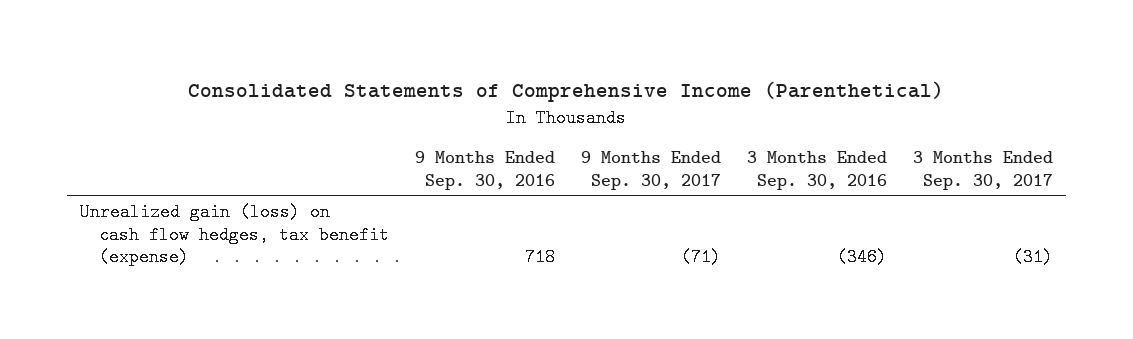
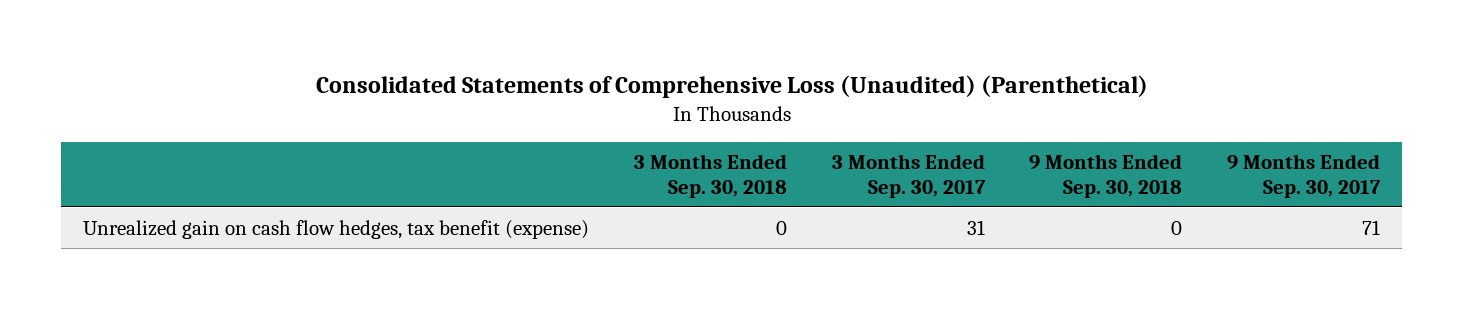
- Consolidated Statements of Comprehensive Income (Parenthetical)
+ Consolidated Statements of Comprehensive Loss (Unaudited) (Parenthetical)
- | 9 Months Ended Sep. 30, 2016 | 9 Months Ended Sep. 30, 2017 | 3 Months Ended Sep. 30, 2016 | 3 Months Ended Sep. 30, 2017
+ | 3 Months Ended Sep. 30, 2018 | 3 Months Ended Sep. 30, 2017 | 9 Months Ended Sep. 30, 2018 | 9 Months Ended Sep. 30, 2017
- Unrealized gain (loss) on cash flow hedges, tax benefit (expense) | 718 | (71) | (346) | (31)
+ Unrealized gain on cash flow hedges, tax benefit (expense) | 0 | 31 | 0 | 71

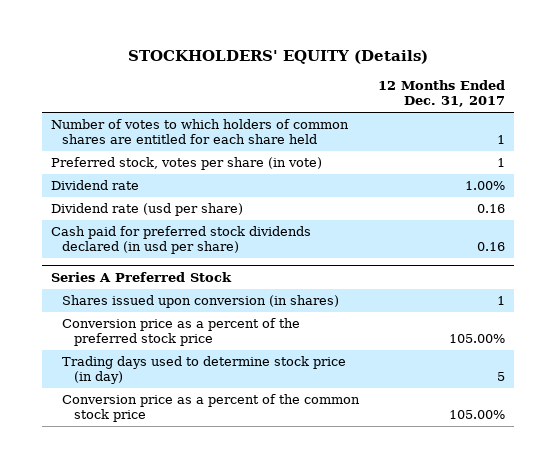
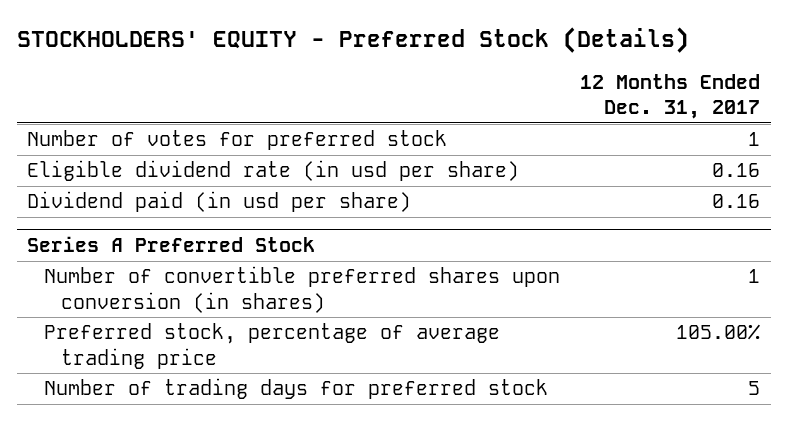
- STOCKHOLDERS' EQUITY (Details)
+ STOCKHOLDERS' EQUITY - Preferred Stock (Details)
- Number of votes to which holders of common shares are entitled for each share held | 1
- Preferred stock, votes per share (in vote) | 1
- Dividend rate | 1.00%
- Dividend rate (usd per share) | 0.16
- Cash paid for preferred stock dividends declared (in usd per share) | 0.16
+ Number of votes for preferred stock | 1
+ Eligible dividend rate (in usd per share) | 0.16
+ Dividend paid (in usd per share) | 0.16
@ Series A Preferred Stock
- Shares issued upon conversion (in shares) | 1
- Conversion price as a percent of the preferred stock price | 105.00%
- Trading days used to determine stock price (in day) | 5
- Conversion price as a percent of the common stock price | 105.00%
+ Number of convertible preferred shares upon conversion (in shares) | 1
+ Preferred stock, percentage of average trading price | 105.00%
+ Number of trading days for preferred stock | 5

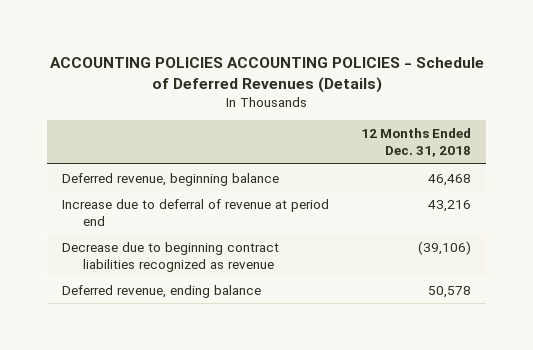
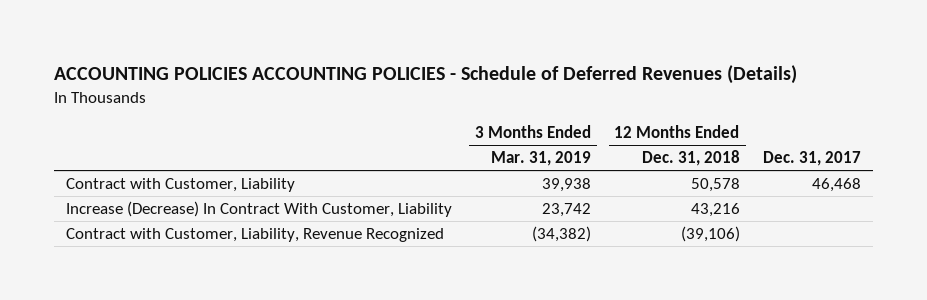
- | 12 Months Ended Dec. 31, 2018
+ | 3 Months Ended Mar. 31, 2019 | 12 Months Ended Dec. 31, 2018 | Dec. 31, 2017
- Deferred revenue, beginning balance | 46,468
- Increase due to deferral of revenue at period end | 43,216
- Decrease due to beginning contract liabilities recognized as revenue | (39,106)
- Deferred revenue, ending balance | 50,578
+ Contract with Customer, Liability | 39,938 | 50,578 | 46,468
+ Increase (Decrease) In Contract With Customer, Liability | 23,742 | 43,216 |
+ Contract with Customer, Liability, Revenue Recognized | (34,382) | (39,106) |

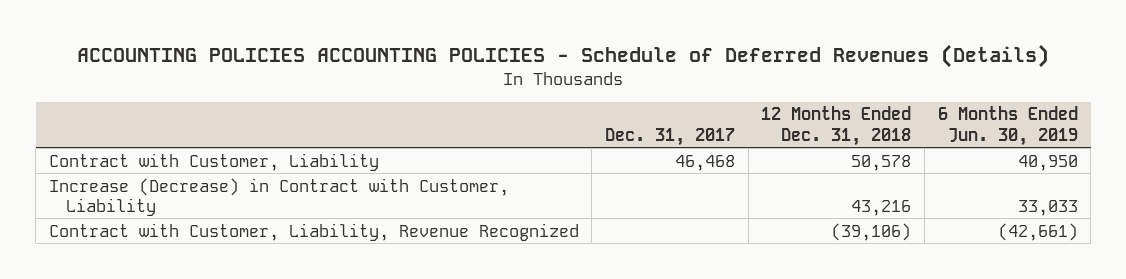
- | 3 Months Ended Mar. 31, 2019 | 12 Months Ended Dec. 31, 2018 | Dec. 31, 2017
+ | Dec. 31, 2017 | 12 Months Ended Dec. 31, 2018 | 6 Months Ended Jun. 30, 2019
- Increase (Decrease) In Contract With Customer, Liability | 23,742 | 43,216 |
+ Increase (Decrease) in Contract with Customer, Liability | | 43,216 | 33,033

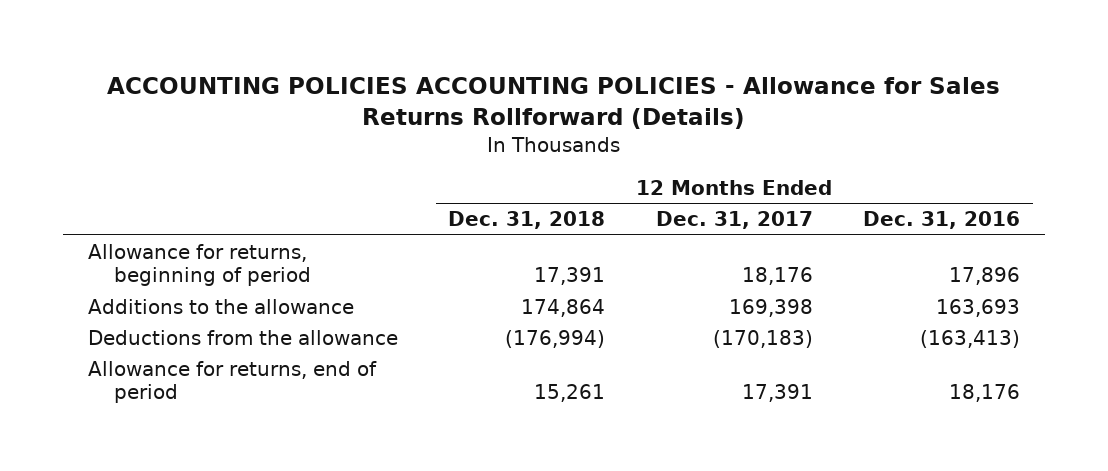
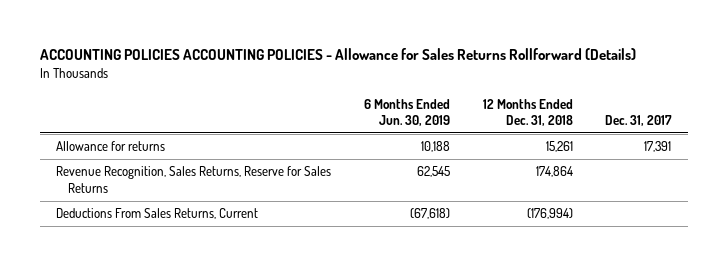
- | 12 Months Ended Dec. 31, 2018 | 12 Months Ended Dec. 31, 2017 | 12 Months Ended Dec. 31, 2016
+ | 6 Months Ended Jun. 30, 2019 | 12 Months Ended Dec. 31, 2018 | Dec. 31, 2017
- Allowance for returns, beginning of period | 17,391 | 18,176 | 17,896
- Additions to the allowance | 174,864 | 169,398 | 163,693
- Deductions from the allowance | (176,994) | (170,183) | (163,413)
- Allowance for returns, end of period | 15,261 | 17,391 | 18,176
+ Allowance for returns | 10,188 | 15,261 | 17,391
+ Revenue Recognition, Sales Returns, Reserve for Sales Returns | 62,545 | 174,864 |
+ Deductions From Sales Returns, Current | (67,618) | (176,994) |

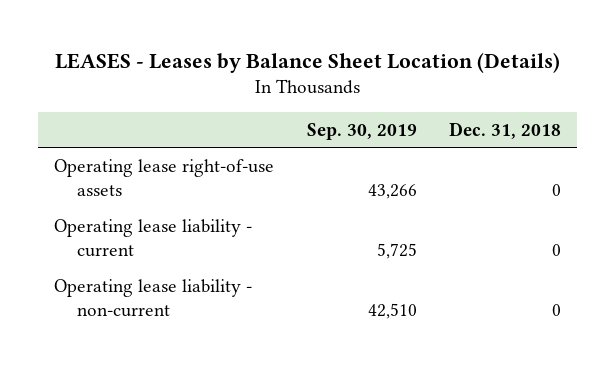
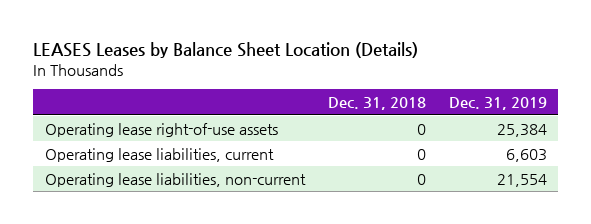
- LEASES - Leases by Balance Sheet Location (Details)
+ LEASES Leases by Balance Sheet Location (Details)
- | Sep. 30, 2019 | Dec. 31, 2018
+ | Dec. 31, 2018 | Dec. 31, 2019
- Operating lease liability - current | 5,725 | 0
- Operating lease liability - non-current | 42,510 | 0
+ Operating lease liabilities, current | 0 | 6,603
+ Operating lease liabilities, non-current | 0 | 21,554

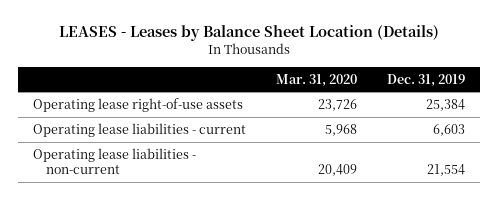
- LEASES Leases by Balance Sheet Location (Details)
+ LEASES - Leases by Balance Sheet Location (Details)
- | Dec. 31, 2018 | Dec. 31, 2019
+ | Mar. 31, 2020 | Dec. 31, 2019
- Operating lease liabilities, current | 0 | 6,603
- Operating lease liabilities, non-current | 0 | 21,554
+ Operating lease liabilities - current | 5,968 | 6,603
+ Operating lease liabilities - non-current | 20,409 | 21,554

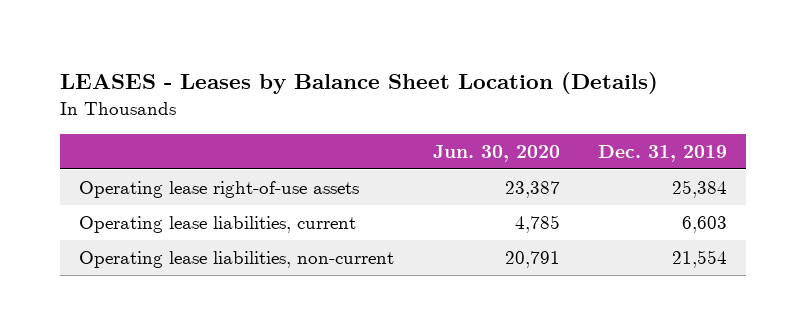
- | Mar. 31, 2020 | Dec. 31, 2019
+ | Jun. 30, 2020 | Dec. 31, 2019
- Operating lease liabilities - current | 5,968 | 6,603
- Operating lease liabilities - non-current | 20,409 | 21,554
+ Operating lease liabilities, current | 4,785 | 6,603
+ Operating lease liabilities, non-current | 20,791 | 21,554

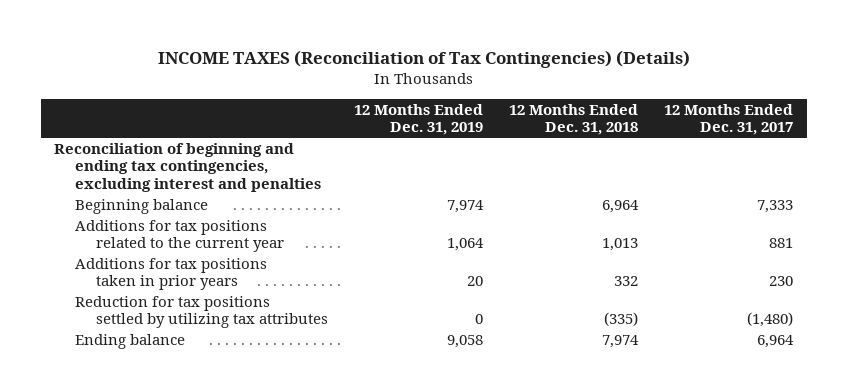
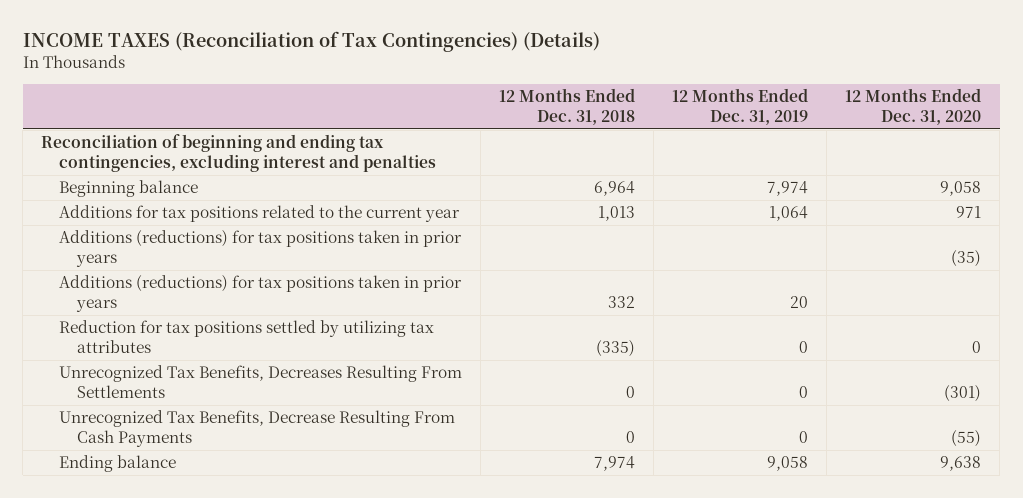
- | 12 Months Ended Dec. 31, 2019 | 12 Months Ended Dec. 31, 2018 | 12 Months Ended Dec. 31, 2017
+ | 12 Months Ended Dec. 31, 2018 | 12 Months Ended Dec. 31, 2019 | 12 Months Ended Dec. 31, 2020
- Additions for tax positions taken in prior years | 20 | 332 | 230
+ Additions (reductions) for tax positions taken in prior years | | | (35)
+ Additions (reductions) for tax positions taken in prior years | 332 | 20 |
+ Unrecognized Tax Benefits, Decreases Resulting From Settlements | 0 | 0 | (301)
+ Unrecognized Tax Benefits, Decrease Resulting From Cash Payments | 0 | 0 | (55)

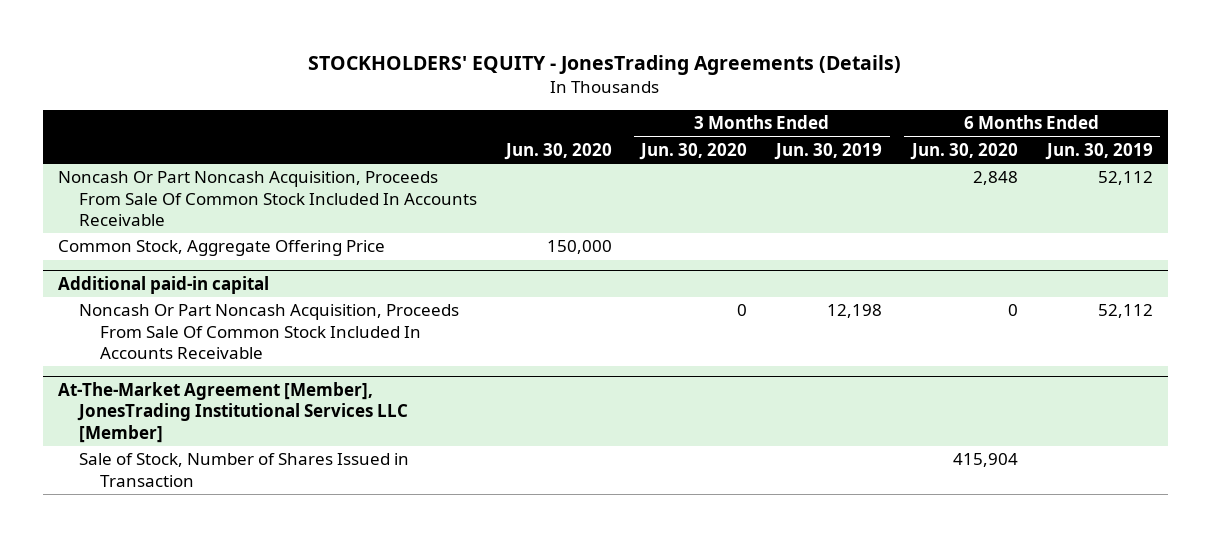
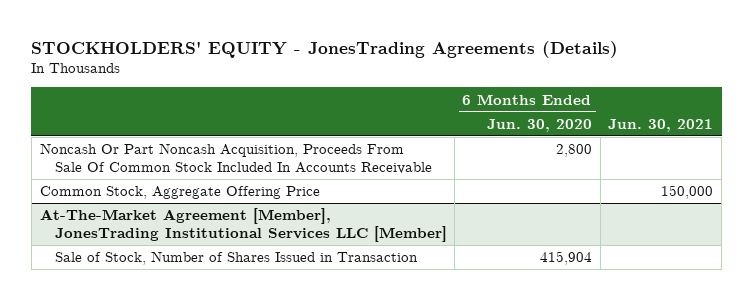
- | Jun. 30, 2020 | 3 Months Ended Jun. 30, 2020 | 3 Months Ended Jun. 30, 2019 | 6 Months Ended Jun. 30, 2020 | 6 Months Ended Jun. 30, 2019
+ | 6 Months Ended Jun. 30, 2020 | Jun. 30, 2021
- Noncash Or Part Noncash Acquisition, Proceeds From Sale Of Common Stock Included In Accounts Receivable | | | | 2,848 | 52,112
+ Noncash Or Part Noncash Acquisition, Proceeds From Sale Of Common Stock Included In Accounts Receivable | 2,800 |
- Additional paid-in capital
- Noncash Or Part Noncash Acquisition, Proceeds From Sale Of Common Stock Included In Accounts Receivable | | 0 | 12,198 | 0 | 52,112

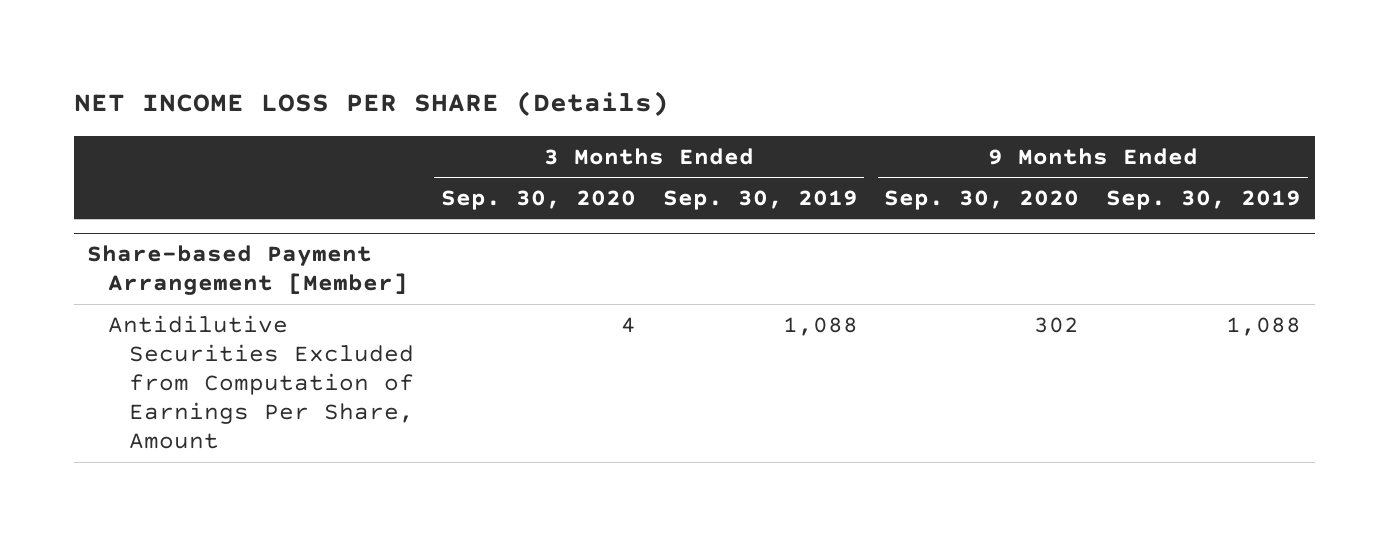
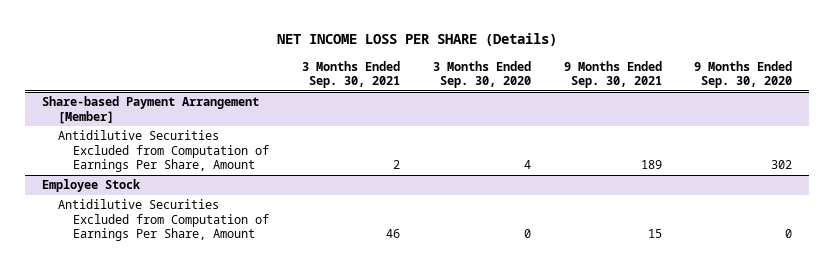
- | 3 Months Ended Sep. 30, 2020 | 3 Months Ended Sep. 30, 2019 | 9 Months Ended Sep. 30, 2020 | 9 Months Ended Sep. 30, 2019
+ | 3 Months Ended Sep. 30, 2021 | 3 Months Ended Sep. 30, 2020 | 9 Months Ended Sep. 30, 2021 | 9 Months Ended Sep. 30, 2020
+ Employee Stock
+ Antidilutive Securities Excluded from Computation of Earnings Per Share, Amount | 46 | 0 | 15 | 0

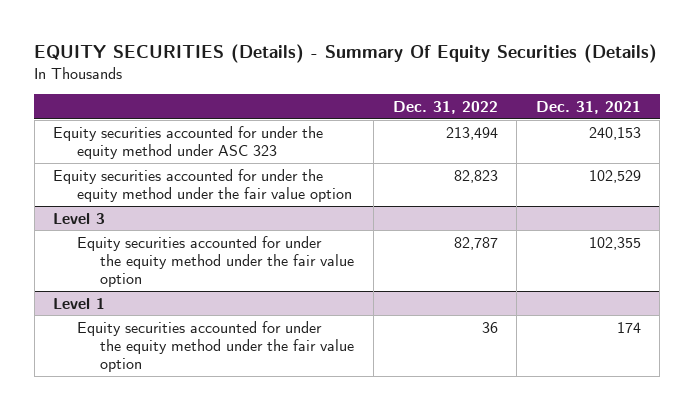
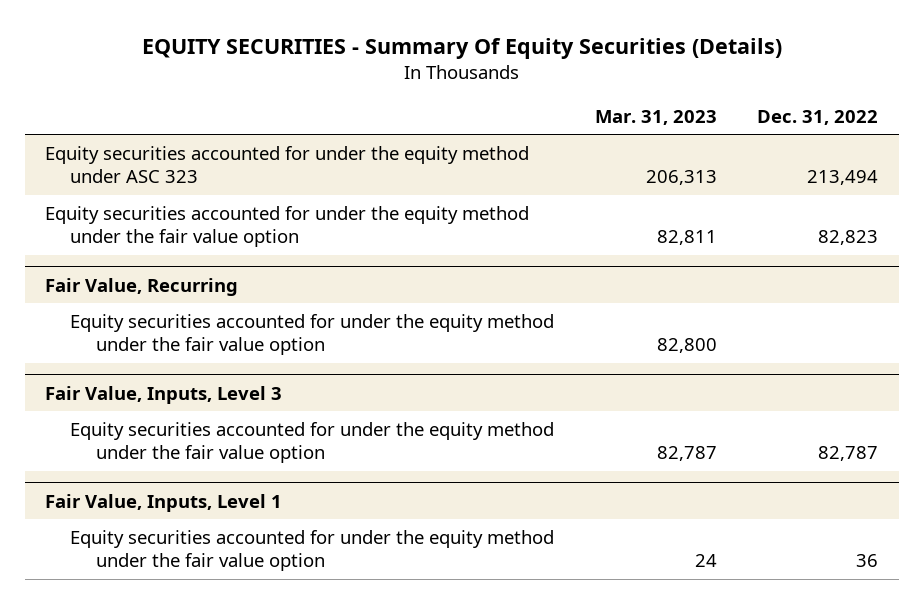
- EQUITY SECURITIES (Details) - Summary Of Equity Securities (Details)
+ EQUITY SECURITIES - Summary Of Equity Securities (Details)
- | Dec. 31, 2022 | Dec. 31, 2021
+ | Mar. 31, 2023 | Dec. 31, 2022
- Level 3
+ Fair Value, Recurring
+ Equity securities accounted for under the equity method under the fair value option | 82,800 |
+ Fair Value, Inputs, Level 3
- Level 1
+ Fair Value, Inputs, Level 1

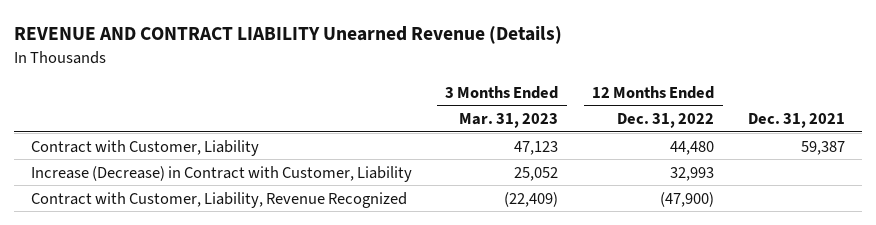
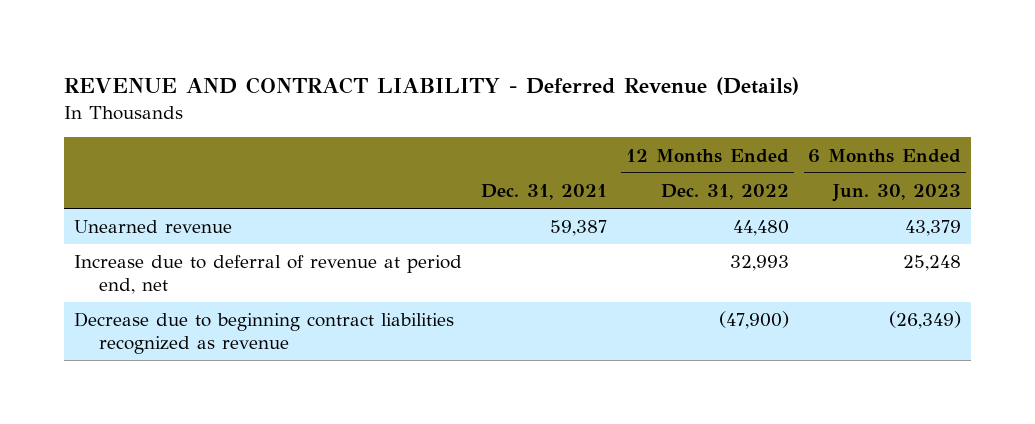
- REVENUE AND CONTRACT LIABILITY Unearned Revenue (Details)
+ REVENUE AND CONTRACT LIABILITY - Deferred Revenue (Details)
- | 3 Months Ended Mar. 31, 2023 | 12 Months Ended Dec. 31, 2022 | Dec. 31, 2021
+ | Dec. 31, 2021 | 12 Months Ended Dec. 31, 2022 | 6 Months Ended Jun. 30, 2023
- Contract with Customer, Liability | 47,123 | 44,480 | 59,387
- Increase (Decrease) in Contract with Customer, Liability | 25,052 | 32,993 |
- Contract with Customer, Liability, Revenue Recognized | (22,409) | (47,900) |
+ Unearned revenue | 59,387 | 44,480 | 43,379
+ Increase due to deferral of revenue at period end, net | | 32,993 | 25,248
+ Decrease due to beginning contract liabilities recognized as revenue | | (47,900) | (26,349)

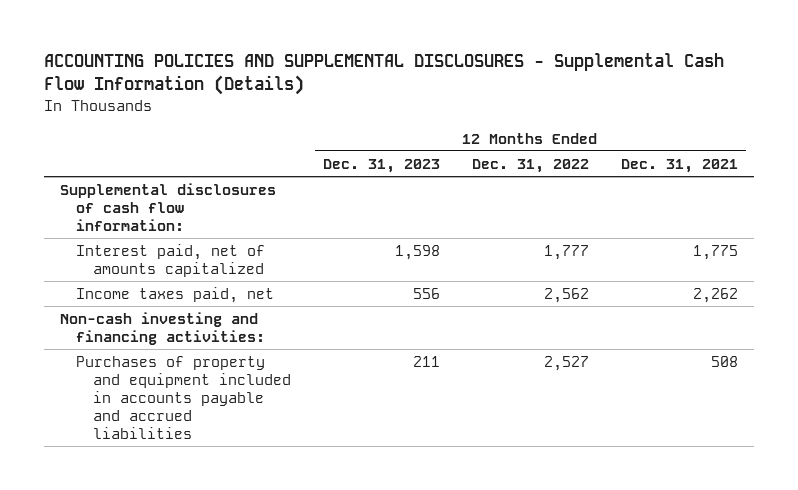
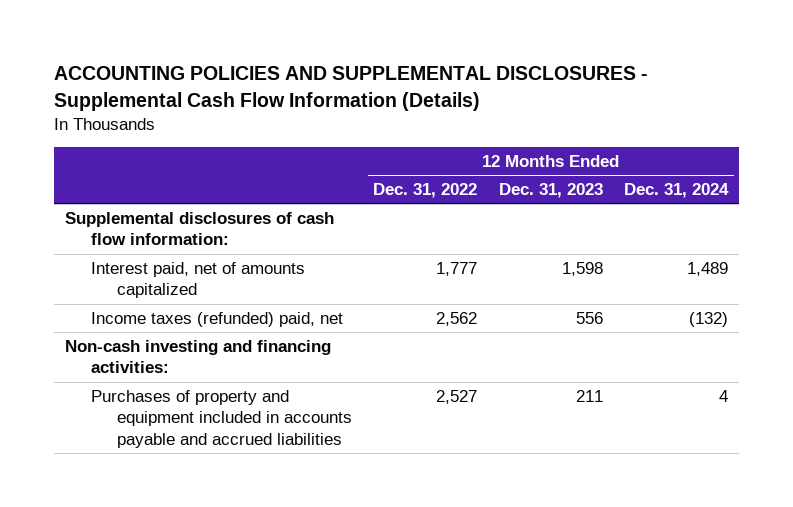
- | 12 Months Ended Dec. 31, 2023 | 12 Months Ended Dec. 31, 2022 | 12 Months Ended Dec. 31, 2021
+ | 12 Months Ended Dec. 31, 2022 | 12 Months Ended Dec. 31, 2023 | 12 Months Ended Dec. 31, 2024
- Income taxes paid, net | 556 | 2,562 | 2,262
+ Income taxes (refunded) paid, net | 2,562 | 556 | (132)

